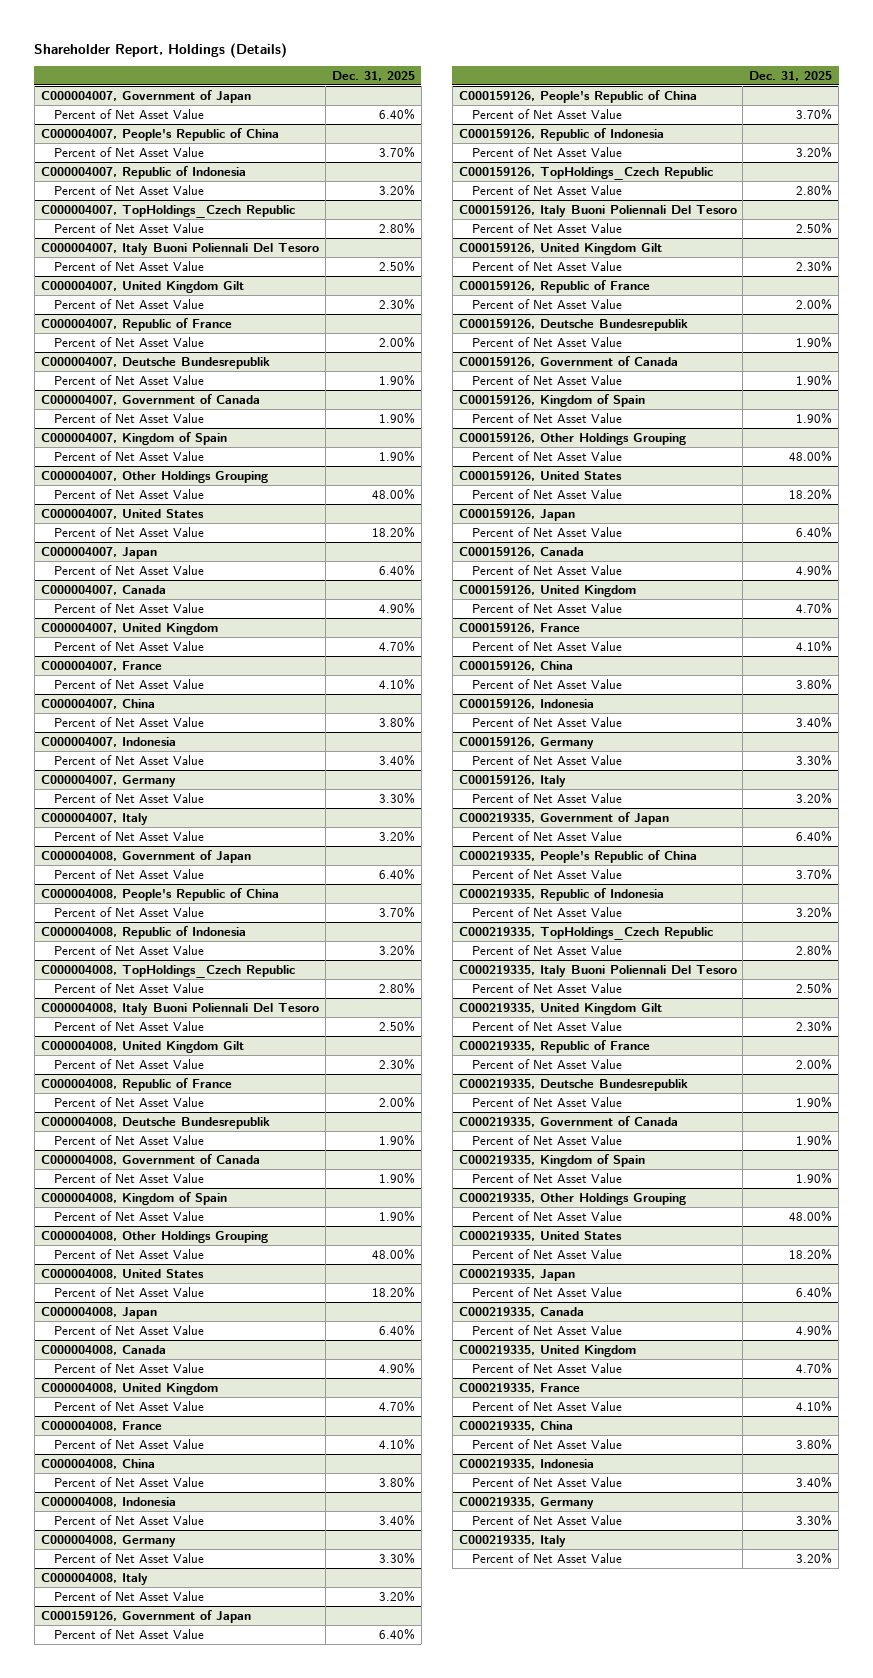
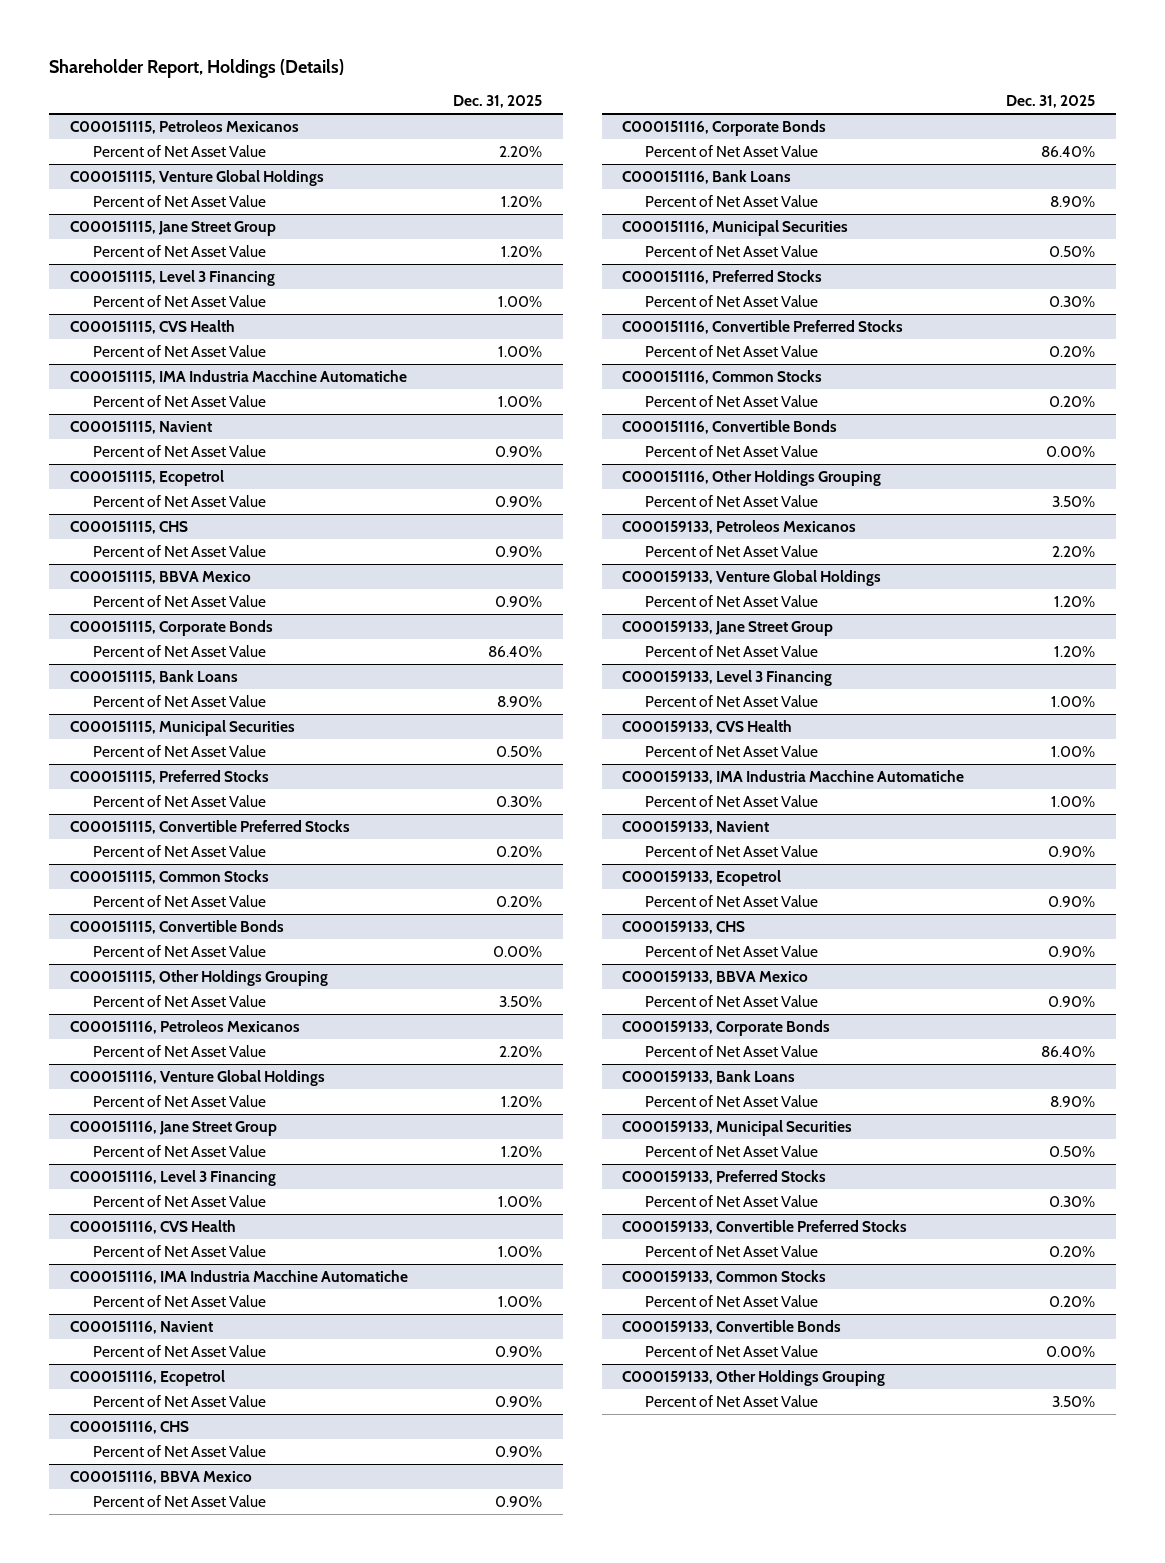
- C000004007, Government of Japan
- Percent of Net Asset Value | 6.40%
- C000004007, People's Republic of China
- Percent of Net Asset Value | 3.70%
- C000004007, Republic of Indonesia
- Percent of Net Asset Value | 3.20%
- C000004007, TopHoldings_Czech Republic
- Percent of Net Asset Value | 2.80%
- C000004007, Italy Buoni Poliennali Del Tesoro
- Percent of Net Asset Value | 2.50%
- C000004007, United Kingdom Gilt
- Percent of Net Asset Value | 2.30%
- C000004007, Republic of France
- Percent of Net Asset Value | 2.00%
- C000004007, Deutsche Bundesrepublik
- Percent of Net Asset Value | 1.90%
- C000004007, Government of Canada
- Percent of Net Asset Value | 1.90%
- C000004007, Kingdom of Spain
- Percent of Net Asset Value | 1.90%
- C000004007, Other Holdings Grouping
- Percent of Net Asset Value | 48.00%
- C000004007, United States
- Percent of Net Asset Value | 18.20%
- C000004007, Japan
- Percent of Net Asset Value | 6.40%
- C000004007, Canada
- Percent of Net Asset Value | 4.90%
- C000004007, United Kingdom
- Percent of Net Asset Value | 4.70%
- C000004007, France
- Percent of Net Asset Value | 4.10%
- C000004007, China
- Percent of Net Asset Value | 3.80%
- C000004007, Indonesia
- Percent of Net Asset Value | 3.40%
- C000004007, Germany
- Percent of Net Asset Value | 3.30%
- C000004007, Italy
- Percent of Net Asset Value | 3.20%
- C000004008, Government of Japan
- Percent of Net Asset Value | 6.40%
- C000004008, People's Republic of China
- Percent of Net Asset Value | 3.70%
- C000004008, Republic of Indonesia
- Percent of Net Asset Value | 3.20%
- C000004008, TopHoldings_Czech Republic
- Percent of Net Asset Value | 2.80%
- C000004008, Italy Buoni Poliennali Del Tesoro
- Percent of Net Asset Value | 2.50%
- C000004008, United Kingdom Gilt
- Percent of Net Asset Value | 2.30%
- C000004008, Republic of France
- Percent of Net Asset Value | 2.00%
- C000004008, Deutsche Bundesrepublik
- Percent of Net Asset Value | 1.90%
- C000004008, Government of Canada
- Percent of Net Asset Value | 1.90%
- C000004008, Kingdom of Spain
- Percent of Net Asset Value | 1.90%
- C000004008, Other Holdings Grouping
- Percent of Net Asset Value | 48.00%
- C000004008, United States
- Percent of Net Asset Value | 18.20%
- C000004008, Japan
- Percent of Net Asset Value | 6.40%
- C000004008, Canada
- Percent of Net Asset Value | 4.90%
- C000004008, United Kingdom
- Percent of Net Asset Value | 4.70%
- C000004008, France
- Percent of Net Asset Value | 4.10%
- C000004008, China
- Percent of Net Asset Value | 3.80%
- C000004008, Indonesia
- Percent of Net Asset Value | 3.40%
- C000004008, Germany
- Percent of Net Asset Value | 3.30%
- C000004008, Italy
- Percent of Net Asset Value | 3.20%
- C000159126, Government of Japan
- Percent of Net Asset Value | 6.40%
- C000159126, People's Republic of China
- Percent of Net Asset Value | 3.70%
- C000159126, Republic of Indonesia
- Percent of Net Asset Value | 3.20%
- C000159126, TopHoldings_Czech Republic
- Percent of Net Asset Value | 2.80%
- C000159126, Italy Buoni Poliennali Del Tesoro
- Percent of Net Asset Value | 2.50%
- C000159126, United Kingdom Gilt
- Percent of Net Asset Value | 2.30%
- C000159126, Republic of France
- Percent of Net Asset Value | 2.00%
- C000159126, Deutsche Bundesrepublik
- Percent of Net Asset Value | 1.90%
- C000159126, Government of Canada
- Percent of Net Asset Value | 1.90%
- C000159126, Kingdom of Spain
- Percent of Net Asset Value | 1.90%
- C000159126, Other Holdings Grouping
- Percent of Net Asset Value | 48.00%
- C000159126, United States
- Percent of Net Asset Value | 18.20%
- C000159126, Japan
- Percent of Net Asset Value | 6.40%
- C000159126, Canada
- Percent of Net Asset Value | 4.90%
- C000159126, United Kingdom
- Percent of Net Asset Value | 4.70%
- C000159126, France
- Percent of Net Asset Value | 4.10%
- C000159126, China
- Percent of Net Asset Value | 3.80%
- C000159126, Indonesia
- Percent of Net Asset Value | 3.40%
- C000159126, Germany
- Percent of Net Asset Value | 3.30%
- C000159126, Italy
- Percent of Net Asset Value | 3.20%
- C000219335, Government of Japan
- Percent of Net Asset Value | 6.40%
- C000219335, People's Republic of China
- Percent of Net Asset Value | 3.70%
- C000219335, Republic of Indonesia
- Percent of Net Asset Value | 3.20%
- C000219335, TopHoldings_Czech Republic
- Percent of Net Asset Value | 2.80%
- C000219335, Italy Buoni Poliennali Del Tesoro
- Percent of Net Asset Value | 2.50%
- C000219335, United Kingdom Gilt
- Percent of Net Asset Value | 2.30%
- C000219335, Republic of France
- Percent of Net Asset Value | 2.00%
- C000219335, Deutsche Bundesrepublik
- Percent of Net Asset Value | 1.90%
- C000219335, Government of Canada
- Percent of Net Asset Value | 1.90%
- C000219335, Kingdom of Spain
- Percent of Net Asset Value | 1.90%
- C000219335, Other Holdings Grouping
- Percent of Net Asset Value | 48.00%
- C000219335, United States
- Percent of Net Asset Value | 18.20%
- C000219335, Japan
- Percent of Net Asset Value | 6.40%
- C000219335, Canada
- Percent of Net Asset Value | 4.90%
- C000219335, United Kingdom
- Percent of Net Asset Value | 4.70%
- C000219335, France
- Percent of Net Asset Value | 4.10%
- C000219335, China
- Percent of Net Asset Value | 3.80%
- C000219335, Indonesia
- Percent of Net Asset Value | 3.40%
- C000219335, Germany
- Percent of Net Asset Value | 3.30%
- C000219335, Italy
- Percent of Net Asset Value | 3.20%
+ C000151115, Petroleos Mexicanos
+ Percent of Net Asset Value | 2.20%
+ C000151115, Venture Global Holdings
+ Percent of Net Asset Value | 1.20%
+ C000151115, Jane Street Group
+ Percent of Net Asset Value | 1.20%
+ C000151115, Level 3 Financing
+ Percent of Net Asset Value | 1.00%
+ C000151115, CVS Health
+ Percent of Net Asset Value | 1.00%
+ C000151115, IMA Industria Macchine Automatiche
+ Percent of Net Asset Value | 1.00%
+ C000151115, Navient
+ Percent of Net Asset Value | 0.90%
+ C000151115, Ecopetrol
+ Percent of Net Asset Value | 0.90%
+ C000151115, CHS
+ Percent of Net Asset Value | 0.90%
+ C000151115, BBVA Mexico
+ Percent of Net Asset Value | 0.90%
+ C000151115, Corporate Bonds
+ Percent of Net Asset Value | 86.40%
+ C000151115, Bank Loans
+ Percent of Net Asset Value | 8.90%
+ C000151115, Municipal Securities
+ Percent of Net Asset Value | 0.50%
+ C000151115, Preferred Stocks
+ Percent of Net Asset Value | 0.30%
+ C000151115, Convertible Preferred Stocks
+ Percent of Net Asset Value | 0.20%
+ C000151115, Common Stocks
+ Percent of Net Asset Value | 0.20%
+ C000151115, Convertible Bonds
+ Percent of Net Asset Value | 0.00%
+ C000151115, Other Holdings Grouping
+ Percent of Net Asset Value | 3.50%
+ C000151116, Petroleos Mexicanos
+ Percent of Net Asset Value | 2.20%
+ C000151116, Venture Global Holdings
+ Percent of Net Asset Value | 1.20%
+ C000151116, Jane Street Group
+ Percent of Net Asset Value | 1.20%
+ C000151116, Level 3 Financing
+ Percent of Net Asset Value | 1.00%
+ C000151116, CVS Health
+ Percent of Net Asset Value | 1.00%
+ C000151116, IMA Industria Macchine Automatiche
+ Percent of Net Asset Value | 1.00%
+ C000151116, Navient
+ Percent of Net Asset Value | 0.90%
+ C000151116, Ecopetrol
+ Percent of Net Asset Value | 0.90%
+ C000151116, CHS
+ Percent of Net Asset Value | 0.90%
+ C000151116, BBVA Mexico
+ Percent of Net Asset Value | 0.90%
+ C000151116, Corporate Bonds
+ Percent of Net Asset Value | 86.40%
+ C000151116, Bank Loans
+ Percent of Net Asset Value | 8.90%
+ C000151116, Municipal Securities
+ Percent of Net Asset Value | 0.50%
+ C000151116, Preferred Stocks
+ Percent of Net Asset Value | 0.30%
+ C000151116, Convertible Preferred Stocks
+ Percent of Net Asset Value | 0.20%
+ C000151116, Common Stocks
+ Percent of Net Asset Value | 0.20%
+ C000151116, Convertible Bonds
+ Percent of Net Asset Value | 0.00%
+ C000151116, Other Holdings Grouping
+ Percent of Net Asset Value | 3.50%
+ C000159133, Petroleos Mexicanos
+ Percent of Net Asset Value | 2.20%
+ C000159133, Venture Global Holdings
+ Percent of Net Asset Value | 1.20%
+ C000159133, Jane Street Group
+ Percent of Net Asset Value | 1.20%
+ C000159133, Level 3 Financing
+ Percent of Net Asset Value | 1.00%
+ C000159133, CVS Health
+ Percent of Net Asset Value | 1.00%
+ C000159133, IMA Industria Macchine Automatiche
+ Percent of Net Asset Value | 1.00%
+ C000159133, Navient
+ Percent of Net Asset Value | 0.90%
+ C000159133, Ecopetrol
+ Percent of Net Asset Value | 0.90%
+ C000159133, CHS
+ Percent of Net Asset Value | 0.90%
+ C000159133, BBVA Mexico
+ Percent of Net Asset Value | 0.90%
+ C000159133, Corporate Bonds
+ Percent of Net Asset Value | 86.40%
+ C000159133, Bank Loans
+ Percent of Net Asset Value | 8.90%
+ C000159133, Municipal Securities
+ Percent of Net Asset Value | 0.50%
+ C000159133, Preferred Stocks
+ Percent of Net Asset Value | 0.30%
+ C000159133, Convertible Preferred Stocks
+ Percent of Net Asset Value | 0.20%
+ C000159133, Common Stocks
+ Percent of Net Asset Value | 0.20%
+ C000159133, Convertible Bonds
+ Percent of Net Asset Value | 0.00%
+ C000159133, Other Holdings Grouping
+ Percent of Net Asset Value | 3.50%

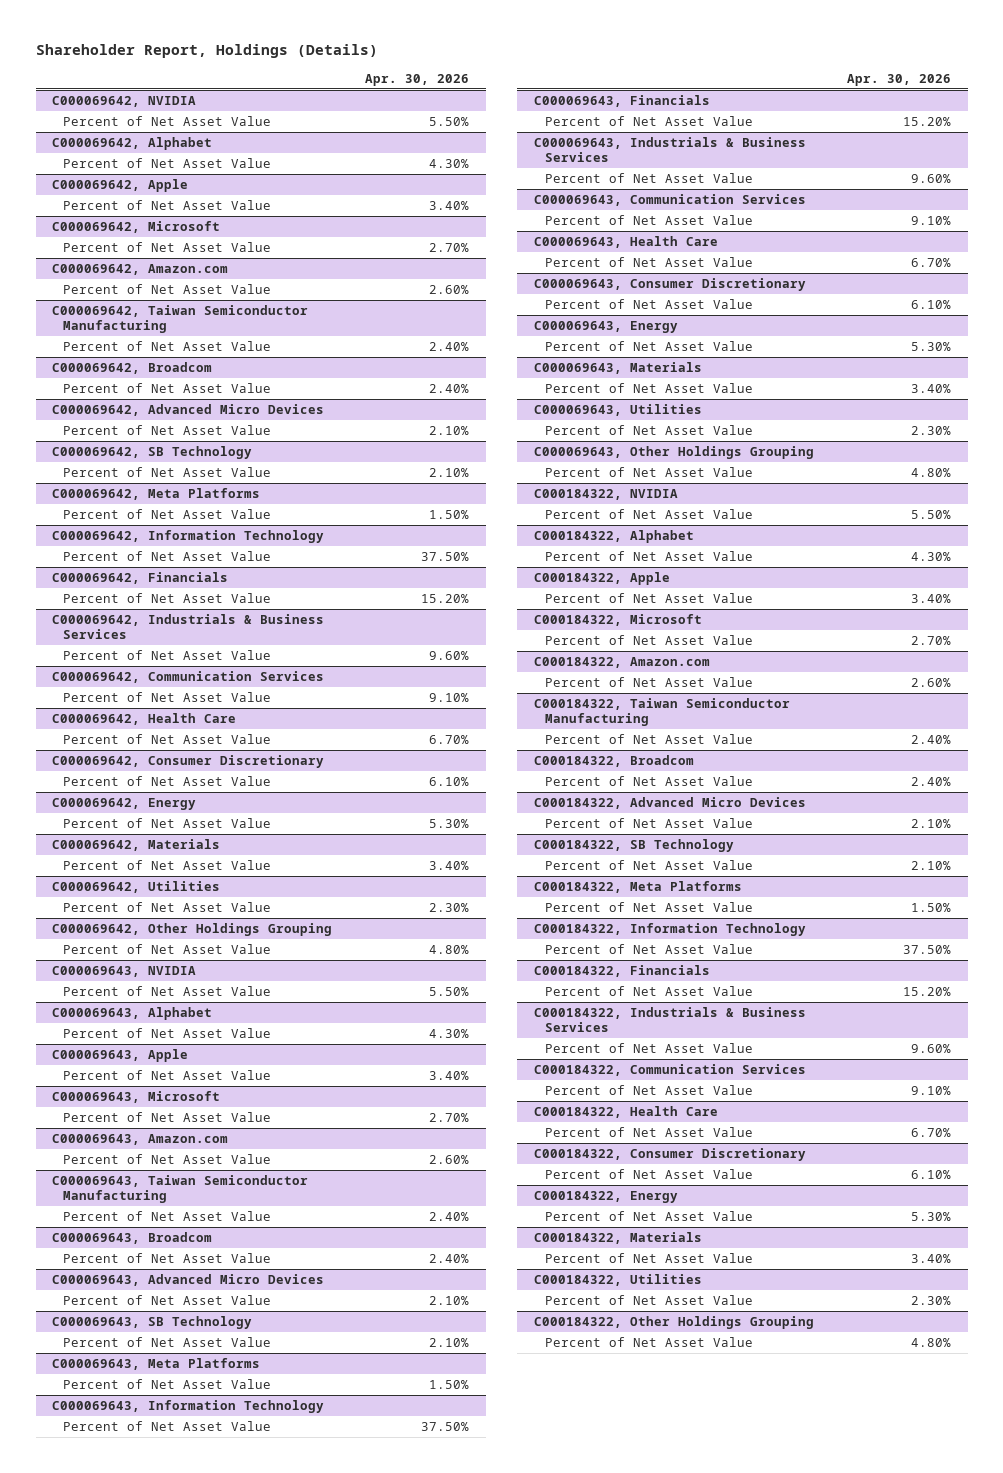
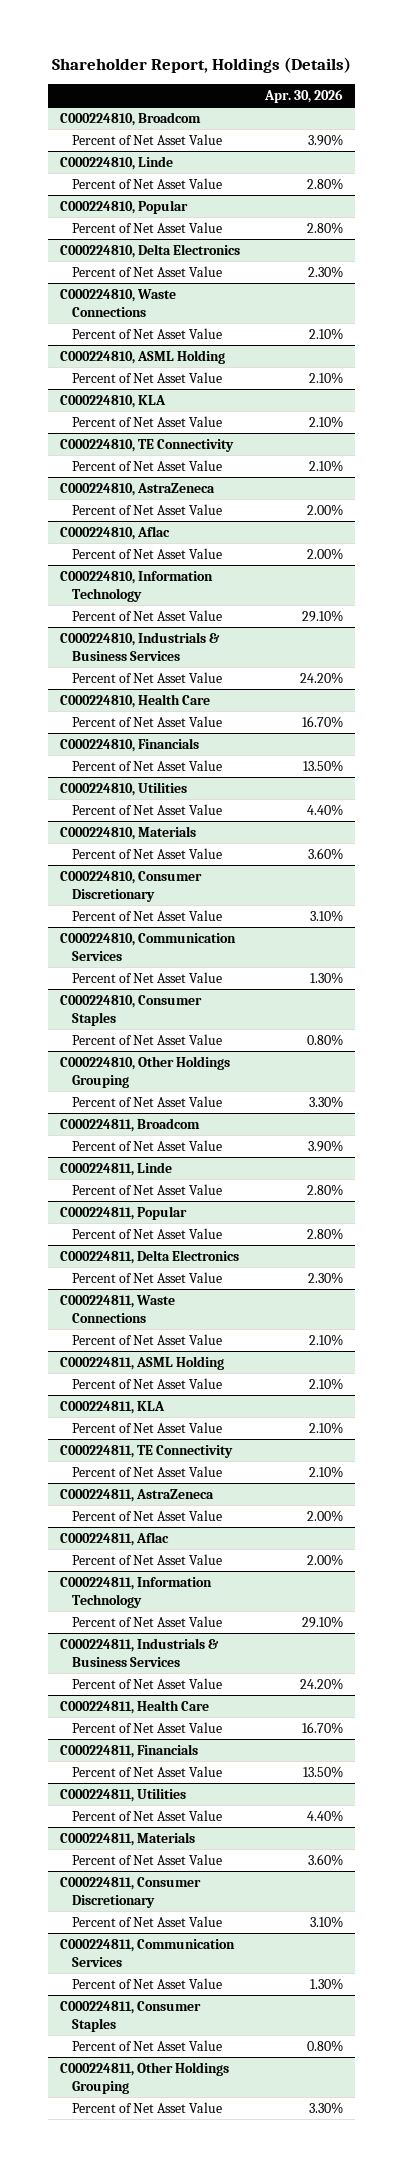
- C000069642, NVIDIA
- Percent of Net Asset Value | 5.50%
- C000069642, Alphabet
- Percent of Net Asset Value | 4.30%
- C000069642, Apple
- Percent of Net Asset Value | 3.40%
- C000069642, Microsoft
- Percent of Net Asset Value | 2.70%
- C000069642, Amazon.com
- Percent of Net Asset Value | 2.60%
- C000069642, Taiwan Semiconductor Manufacturing
- Percent of Net Asset Value | 2.40%
- C000069642, Broadcom
- Percent of Net Asset Value | 2.40%
- C000069642, Advanced Micro Devices
+ C000224810, Broadcom
+ Percent of Net Asset Value | 3.90%
+ C000224810, Linde
+ Percent of Net Asset Value | 2.80%
+ C000224810, Popular
+ Percent of Net Asset Value | 2.80%
+ C000224810, Delta Electronics
+ Percent of Net Asset Value | 2.30%
+ C000224810, Waste Connections
- C000069642, SB Technology
+ C000224810, ASML Holding
- C000069642, Meta Platforms
- Percent of Net Asset Value | 1.50%
- C000069642, Information Technology
- Percent of Net Asset Value | 37.50%
- C000069642, Financials
- Percent of Net Asset Value | 15.20%
- C000069642, Industrials & Business Services
- Percent of Net Asset Value | 9.60%
- C000069642, Communication Services
- Percent of Net Asset Value | 9.10%
- C000069642, Health Care
- Percent of Net Asset Value | 6.70%
- C000069642, Consumer Discretionary
- Percent of Net Asset Value | 6.10%
- C000069642, Energy
- Percent of Net Asset Value | 5.30%
- C000069642, Materials
- Percent of Net Asset Value | 3.40%
- C000069642, Utilities
- Percent of Net Asset Value | 2.30%
- C000069642, Other Holdings Grouping
- Percent of Net Asset Value | 4.80%
- C000069643, NVIDIA
- Percent of Net Asset Value | 5.50%
- C000069643, Alphabet
- Percent of Net Asset Value | 4.30%
- C000069643, Apple
- Percent of Net Asset Value | 3.40%
- C000069643, Microsoft
- Percent of Net Asset Value | 2.70%
- C000069643, Amazon.com
- Percent of Net Asset Value | 2.60%
- C000069643, Taiwan Semiconductor Manufacturing
- Percent of Net Asset Value | 2.40%
- C000069643, Broadcom
- Percent of Net Asset Value | 2.40%
- C000069643, Advanced Micro Devices
+ C000224810, KLA
- C000069643, SB Technology
+ C000224810, TE Connectivity
- C000069643, Meta Platforms
- Percent of Net Asset Value | 1.50%
- C000069643, Information Technology
- Percent of Net Asset Value | 37.50%
- C000069643, Financials
- Percent of Net Asset Value | 15.20%
- C000069643, Industrials & Business Services
- Percent of Net Asset Value | 9.60%
- C000069643, Communication Services
- Percent of Net Asset Value | 9.10%
- C000069643, Health Care
- Percent of Net Asset Value | 6.70%
- C000069643, Consumer Discretionary
- Percent of Net Asset Value | 6.10%
- C000069643, Energy
- Percent of Net Asset Value | 5.30%
- C000069643, Materials
- Percent of Net Asset Value | 3.40%
- C000069643, Utilities
+ C000224810, AstraZeneca
+ Percent of Net Asset Value | 2.00%
+ C000224810, Aflac
+ Percent of Net Asset Value | 2.00%
+ C000224810, Information Technology
+ Percent of Net Asset Value | 29.10%
+ C000224810, Industrials & Business Services
+ Percent of Net Asset Value | 24.20%
+ C000224810, Health Care
+ Percent of Net Asset Value | 16.70%
+ C000224810, Financials
+ Percent of Net Asset Value | 13.50%
+ C000224810, Utilities
+ Percent of Net Asset Value | 4.40%
+ C000224810, Materials
+ Percent of Net Asset Value | 3.60%
+ C000224810, Consumer Discretionary
+ Percent of Net Asset Value | 3.10%
+ C000224810, Communication Services
+ Percent of Net Asset Value | 1.30%
+ C000224810, Consumer Staples
+ Percent of Net Asset Value | 0.80%
+ C000224810, Other Holdings Grouping
+ Percent of Net Asset Value | 3.30%
+ C000224811, Broadcom
+ Percent of Net Asset Value | 3.90%
+ C000224811, Linde
+ Percent of Net Asset Value | 2.80%
+ C000224811, Popular
+ Percent of Net Asset Value | 2.80%
+ C000224811, Delta Electronics
- C000069643, Other Holdings Grouping
- Percent of Net Asset Value | 4.80%
- C000184322, NVIDIA
- Percent of Net Asset Value | 5.50%
- C000184322, Alphabet
- Percent of Net Asset Value | 4.30%
- C000184322, Apple
- Percent of Net Asset Value | 3.40%
- C000184322, Microsoft
- Percent of Net Asset Value | 2.70%
- C000184322, Amazon.com
- Percent of Net Asset Value | 2.60%
- C000184322, Taiwan Semiconductor Manufacturing
- Percent of Net Asset Value | 2.40%
- C000184322, Broadcom
- Percent of Net Asset Value | 2.40%
- C000184322, Advanced Micro Devices
+ C000224811, Waste Connections
- C000184322, SB Technology
+ C000224811, ASML Holding
- C000184322, Meta Platforms
- Percent of Net Asset Value | 1.50%
- C000184322, Information Technology
- Percent of Net Asset Value | 37.50%
- C000184322, Financials
- Percent of Net Asset Value | 15.20%
- C000184322, Industrials & Business Services
- Percent of Net Asset Value | 9.60%
- C000184322, Communication Services
- Percent of Net Asset Value | 9.10%
- C000184322, Health Care
- Percent of Net Asset Value | 6.70%
- C000184322, Consumer Discretionary
- Percent of Net Asset Value | 6.10%
- C000184322, Energy
- Percent of Net Asset Value | 5.30%
- C000184322, Materials
- Percent of Net Asset Value | 3.40%
- C000184322, Utilities
- Percent of Net Asset Value | 2.30%
- C000184322, Other Holdings Grouping
- Percent of Net Asset Value | 4.80%
+ C000224811, KLA
+ Percent of Net Asset Value | 2.10%
+ C000224811, TE Connectivity
+ Percent of Net Asset Value | 2.10%
+ C000224811, AstraZeneca
+ Percent of Net Asset Value | 2.00%
+ C000224811, Aflac
+ Percent of Net Asset Value | 2.00%
+ C000224811, Information Technology
+ Percent of Net Asset Value | 29.10%
+ C000224811, Industrials & Business Services
+ Percent of Net Asset Value | 24.20%
+ C000224811, Health Care
+ Percent of Net Asset Value | 16.70%
+ C000224811, Financials
+ Percent of Net Asset Value | 13.50%
+ C000224811, Utilities
+ Percent of Net Asset Value | 4.40%
+ C000224811, Materials
+ Percent of Net Asset Value | 3.60%
+ C000224811, Consumer Discretionary
+ Percent of Net Asset Value | 3.10%
+ C000224811, Communication Services
+ Percent of Net Asset Value | 1.30%
+ C000224811, Consumer Staples
+ Percent of Net Asset Value | 0.80%
+ C000224811, Other Holdings Grouping
+ Percent of Net Asset Value | 3.30%

